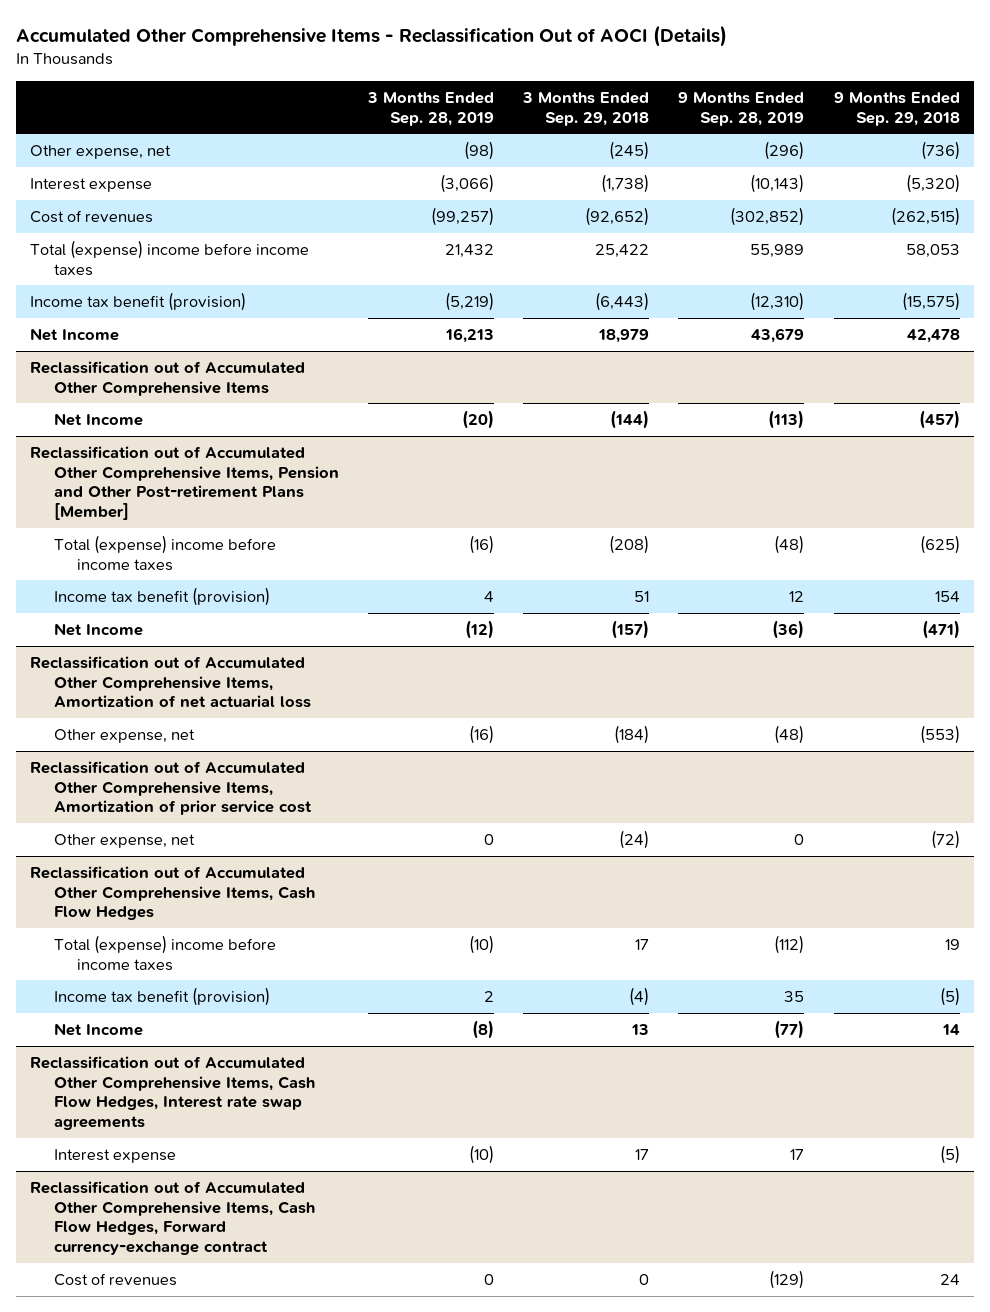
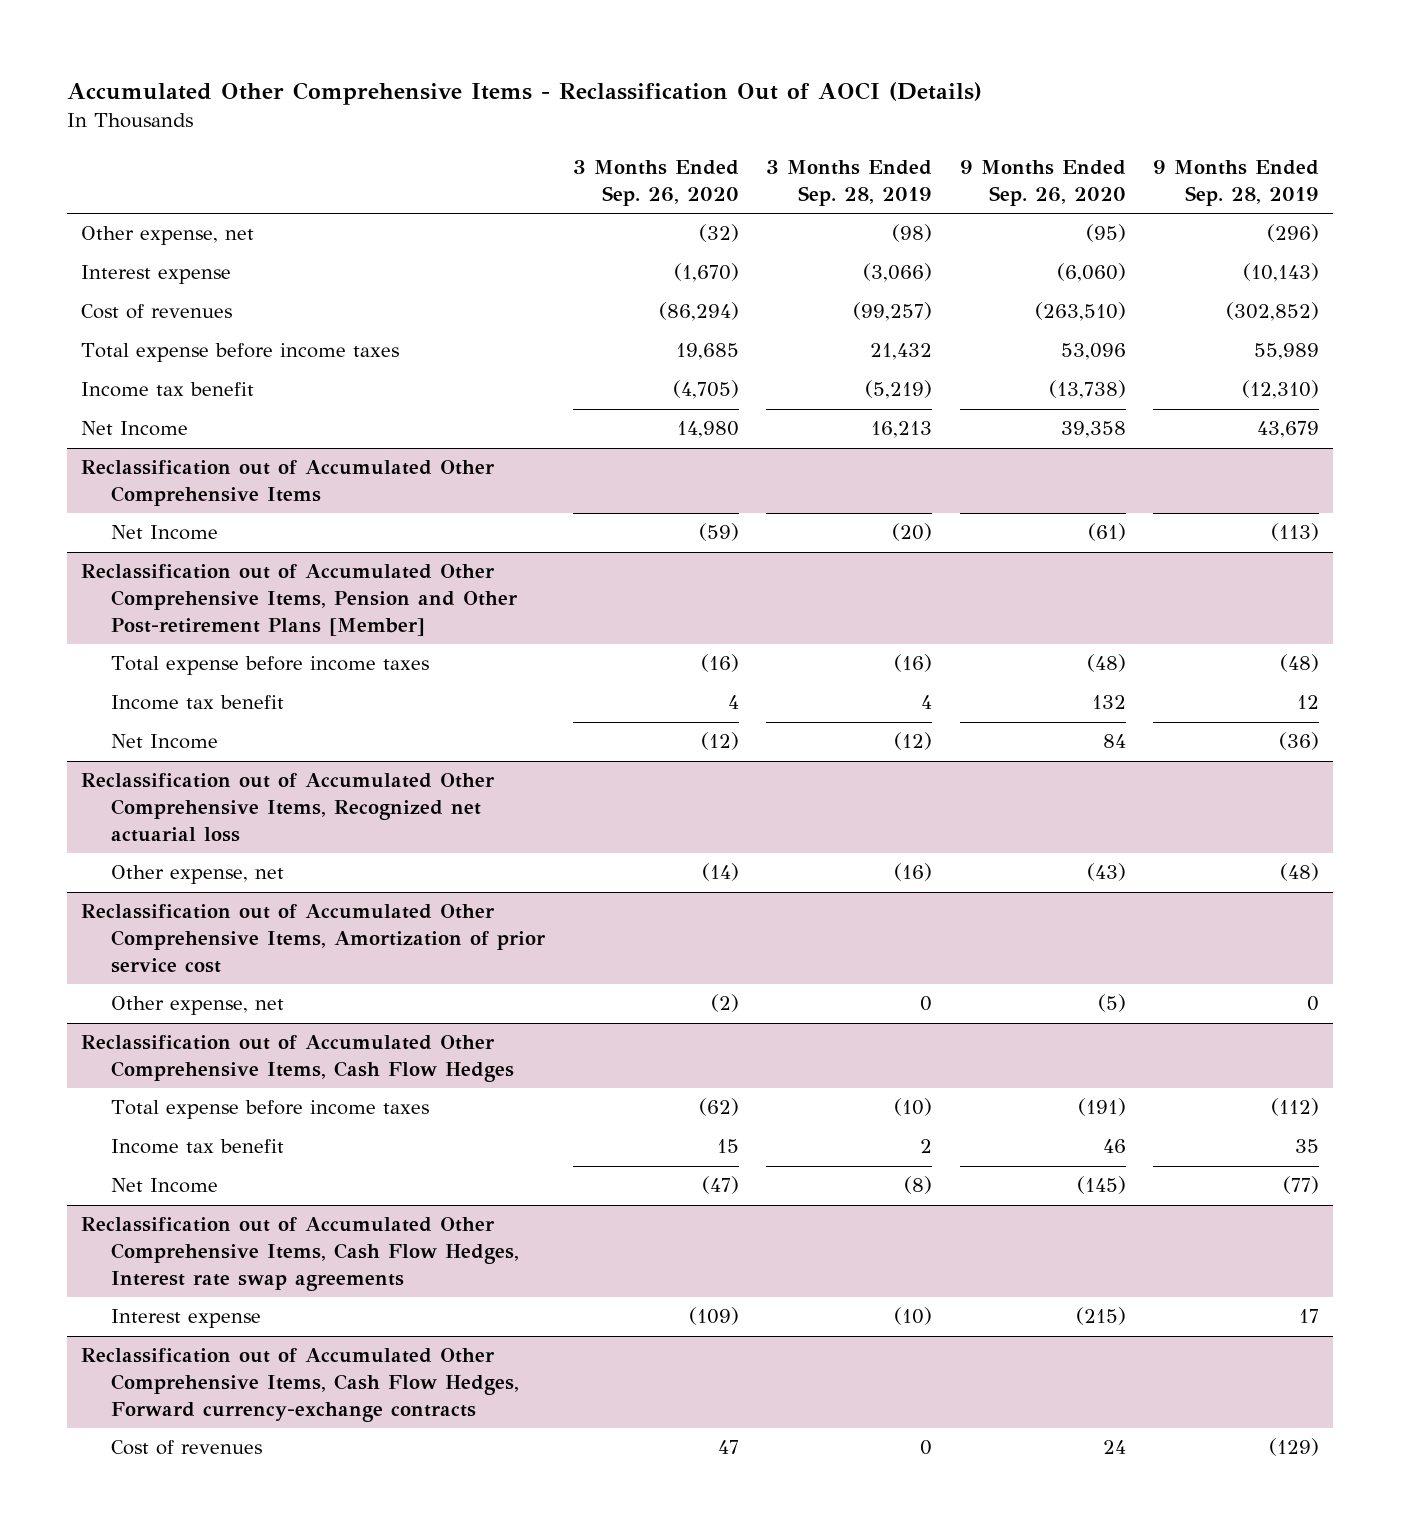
- | 3 Months Ended Sep. 28, 2019 | 3 Months Ended Sep. 29, 2018 | 9 Months Ended Sep. 28, 2019 | 9 Months Ended Sep. 29, 2018
+ | 3 Months Ended Sep. 26, 2020 | 3 Months Ended Sep. 28, 2019 | 9 Months Ended Sep. 26, 2020 | 9 Months Ended Sep. 28, 2019
- Total (expense) income before income taxes | 21,432 | 25,422 | 55,989 | 58,053
- Income tax benefit (provision) | (5,219) | (6,443) | (12,310) | (15,575)
+ Total expense before income taxes | 19,685 | 21,432 | 53,096 | 55,989
+ Income tax benefit | (4,705) | (5,219) | (13,738) | (12,310)
@ Reclassification out of Accumulated Other Comprehensive Items, Pension and Other Post-retirement Plans [Member]
- Total (expense) income before income taxes | (16) | (208) | (48) | (625)
- Income tax benefit (provision) | 4 | 51 | 12 | 154
+ Total expense before income taxes | (16) | (16) | (48) | (48)
+ Income tax benefit | 4 | 4 | 132 | 12
- Reclassification out of Accumulated Other Comprehensive Items, Amortization of net actuarial loss
+ Reclassification out of Accumulated Other Comprehensive Items, Recognized net actuarial loss
@ Reclassification out of Accumulated Other Comprehensive Items, Cash Flow Hedges
- Total (expense) income before income taxes | (10) | 17 | (112) | 19
- Income tax benefit (provision) | 2 | (4) | 35 | (5)
+ Total expense before income taxes | (62) | (10) | (191) | (112)
+ Income tax benefit | 15 | 2 | 46 | 35
- Reclassification out of Accumulated Other Comprehensive Items, Cash Flow Hedges, Forward currency-exchange contract
+ Reclassification out of Accumulated Other Comprehensive Items, Cash Flow Hedges, Forward currency-exchange contracts

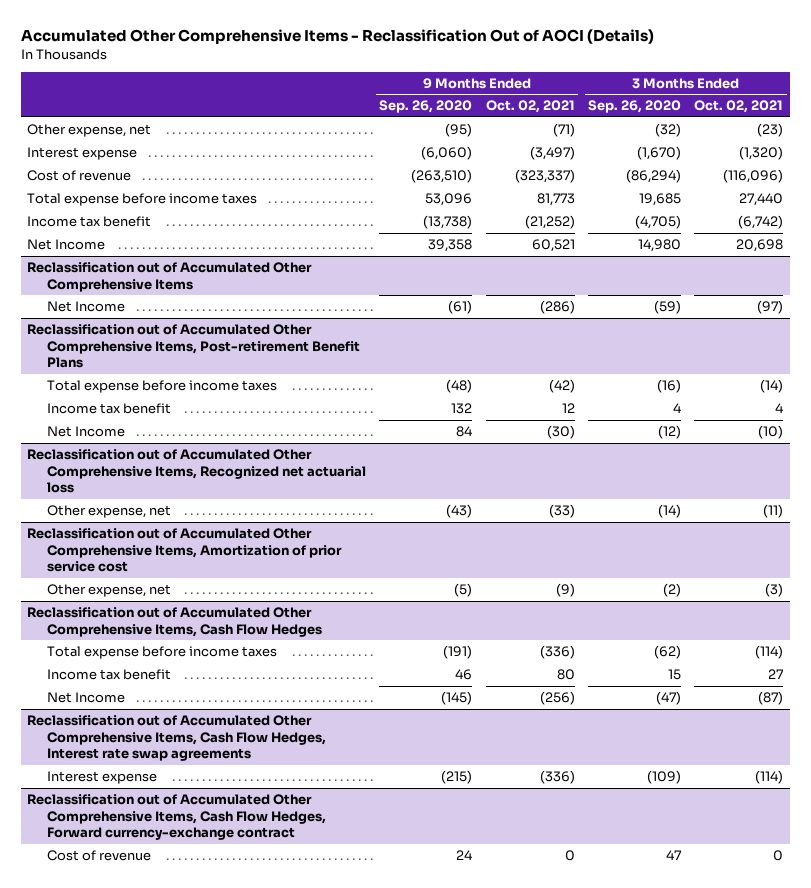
- | 3 Months Ended Sep. 26, 2020 | 3 Months Ended Sep. 28, 2019 | 9 Months Ended Sep. 26, 2020 | 9 Months Ended Sep. 28, 2019
+ | 9 Months Ended Sep. 26, 2020 | 9 Months Ended Oct. 02, 2021 | 3 Months Ended Sep. 26, 2020 | 3 Months Ended Oct. 02, 2021
- Cost of revenues | (86,294) | (99,257) | (263,510) | (302,852)
+ Cost of revenue | (263,510) | (323,337) | (86,294) | (116,096)
- Reclassification out of Accumulated Other Comprehensive Items, Pension and Other Post-retirement Plans [Member]
+ Reclassification out of Accumulated Other Comprehensive Items, Post-retirement Benefit Plans
- Reclassification out of Accumulated Other Comprehensive Items, Cash Flow Hedges, Forward currency-exchange contracts
- Cost of revenues | 47 | 0 | 24 | (129)
+ Reclassification out of Accumulated Other Comprehensive Items, Cash Flow Hedges, Forward currency-exchange contract
+ Cost of revenue | 24 | 0 | 47 | 0

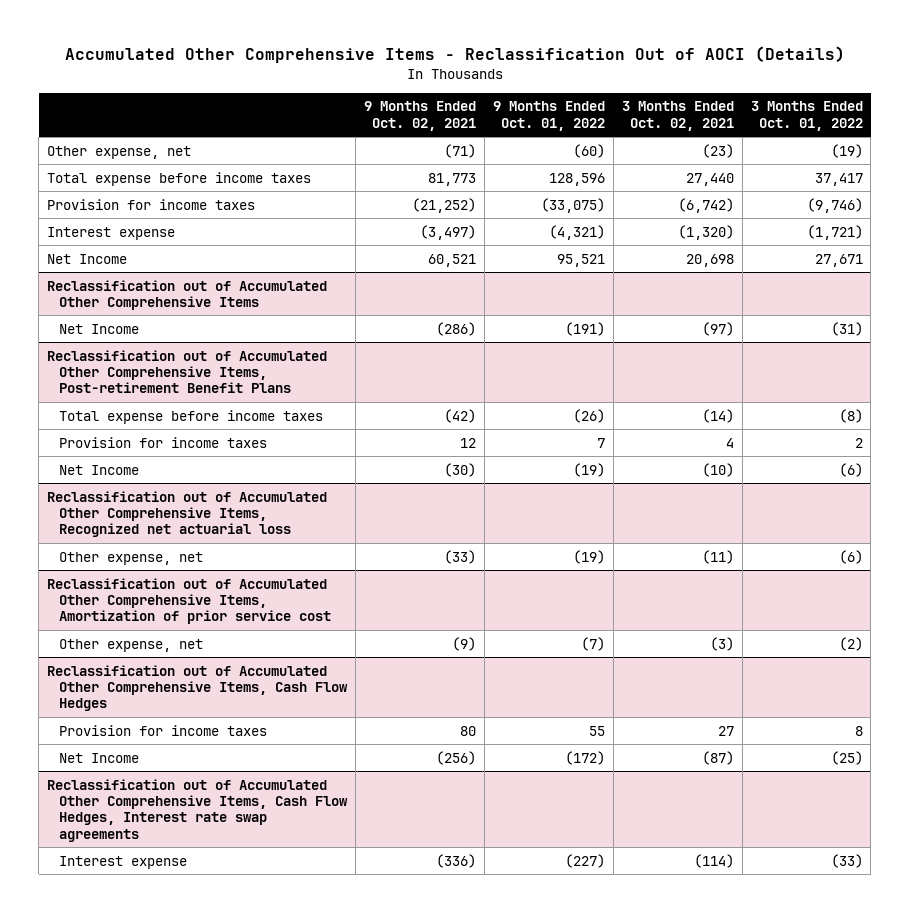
- | 9 Months Ended Sep. 26, 2020 | 9 Months Ended Oct. 02, 2021 | 3 Months Ended Sep. 26, 2020 | 3 Months Ended Oct. 02, 2021
+ | 9 Months Ended Oct. 02, 2021 | 9 Months Ended Oct. 01, 2022 | 3 Months Ended Oct. 02, 2021 | 3 Months Ended Oct. 01, 2022
- Cost of revenue | (263,510) | (323,337) | (86,294) | (116,096)
- Income tax benefit | (13,738) | (21,252) | (4,705) | (6,742)
+ Provision for income taxes | (21,252) | (33,075) | (6,742) | (9,746)
moved down: Interest expense | (3,497) | (4,321) | (1,320) | (1,721)
@ Reclassification out of Accumulated Other Comprehensive Items, Post-retirement Benefit Plans
- Income tax benefit | 132 | 12 | 4 | 4
+ Provision for income taxes | 12 | 7 | 4 | 2
@ Reclassification out of Accumulated Other Comprehensive Items, Cash Flow Hedges
- Total expense before income taxes | (191) | (336) | (62) | (114)
- Income tax benefit | 46 | 80 | 15 | 27
+ Provision for income taxes | 80 | 55 | 27 | 8
- Reclassification out of Accumulated Other Comprehensive Items, Cash Flow Hedges, Forward currency-exchange contract
- Cost of revenue | 24 | 0 | 47 | 0

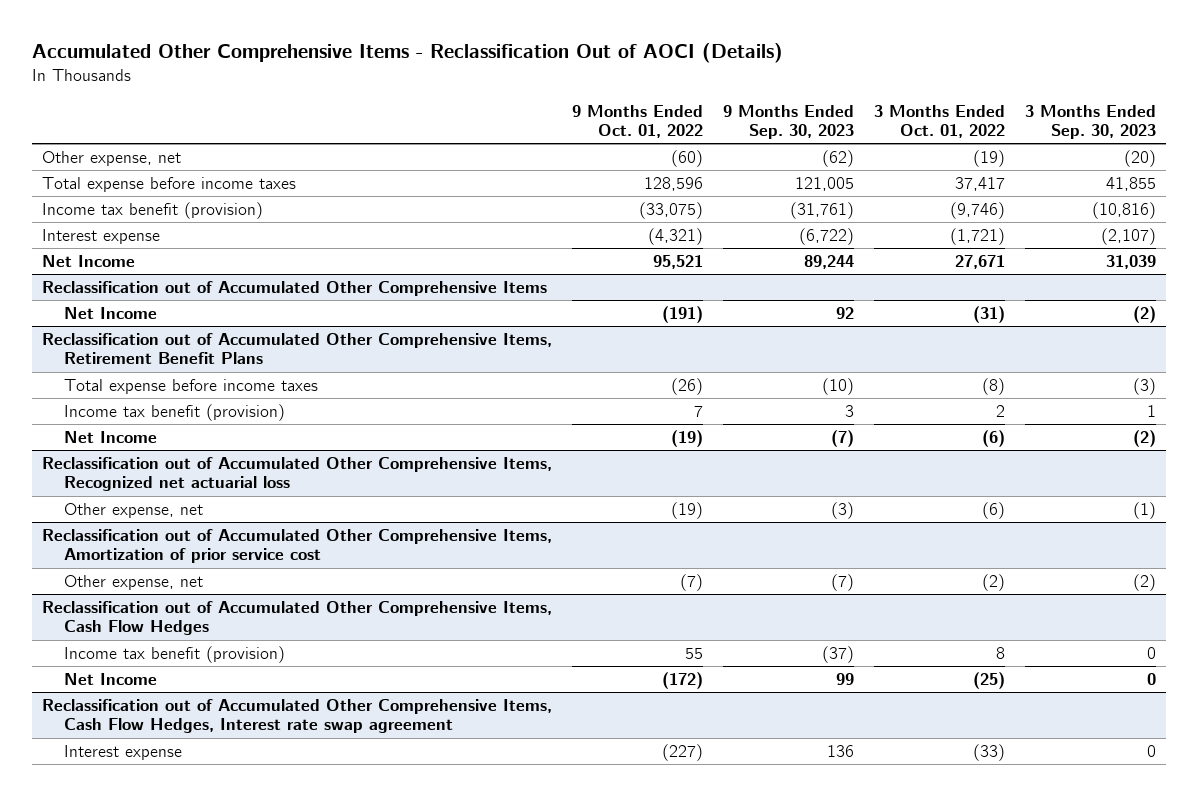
- | 9 Months Ended Oct. 02, 2021 | 9 Months Ended Oct. 01, 2022 | 3 Months Ended Oct. 02, 2021 | 3 Months Ended Oct. 01, 2022
+ | 9 Months Ended Oct. 01, 2022 | 9 Months Ended Sep. 30, 2023 | 3 Months Ended Oct. 01, 2022 | 3 Months Ended Sep. 30, 2023
- Provision for income taxes | (21,252) | (33,075) | (6,742) | (9,746)
+ Income tax benefit (provision) | (33,075) | (31,761) | (9,746) | (10,816)
- Reclassification out of Accumulated Other Comprehensive Items, Post-retirement Benefit Plans
+ Reclassification out of Accumulated Other Comprehensive Items, Retirement Benefit Plans
- Provision for income taxes | 12 | 7 | 4 | 2
+ Income tax benefit (provision) | 7 | 3 | 2 | 1
@ Reclassification out of Accumulated Other Comprehensive Items, Cash Flow Hedges
- Provision for income taxes | 80 | 55 | 27 | 8
+ Income tax benefit (provision) | 55 | (37) | 8 | 0
- Reclassification out of Accumulated Other Comprehensive Items, Cash Flow Hedges, Interest rate swap agreements
+ Reclassification out of Accumulated Other Comprehensive Items, Cash Flow Hedges, Interest rate swap agreement

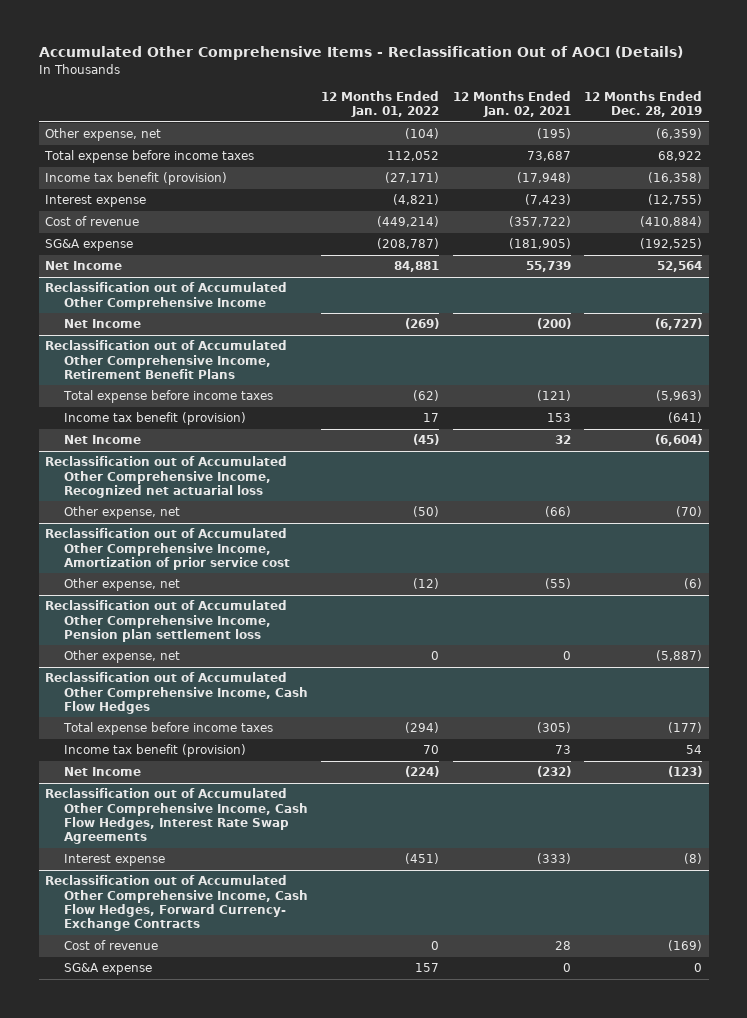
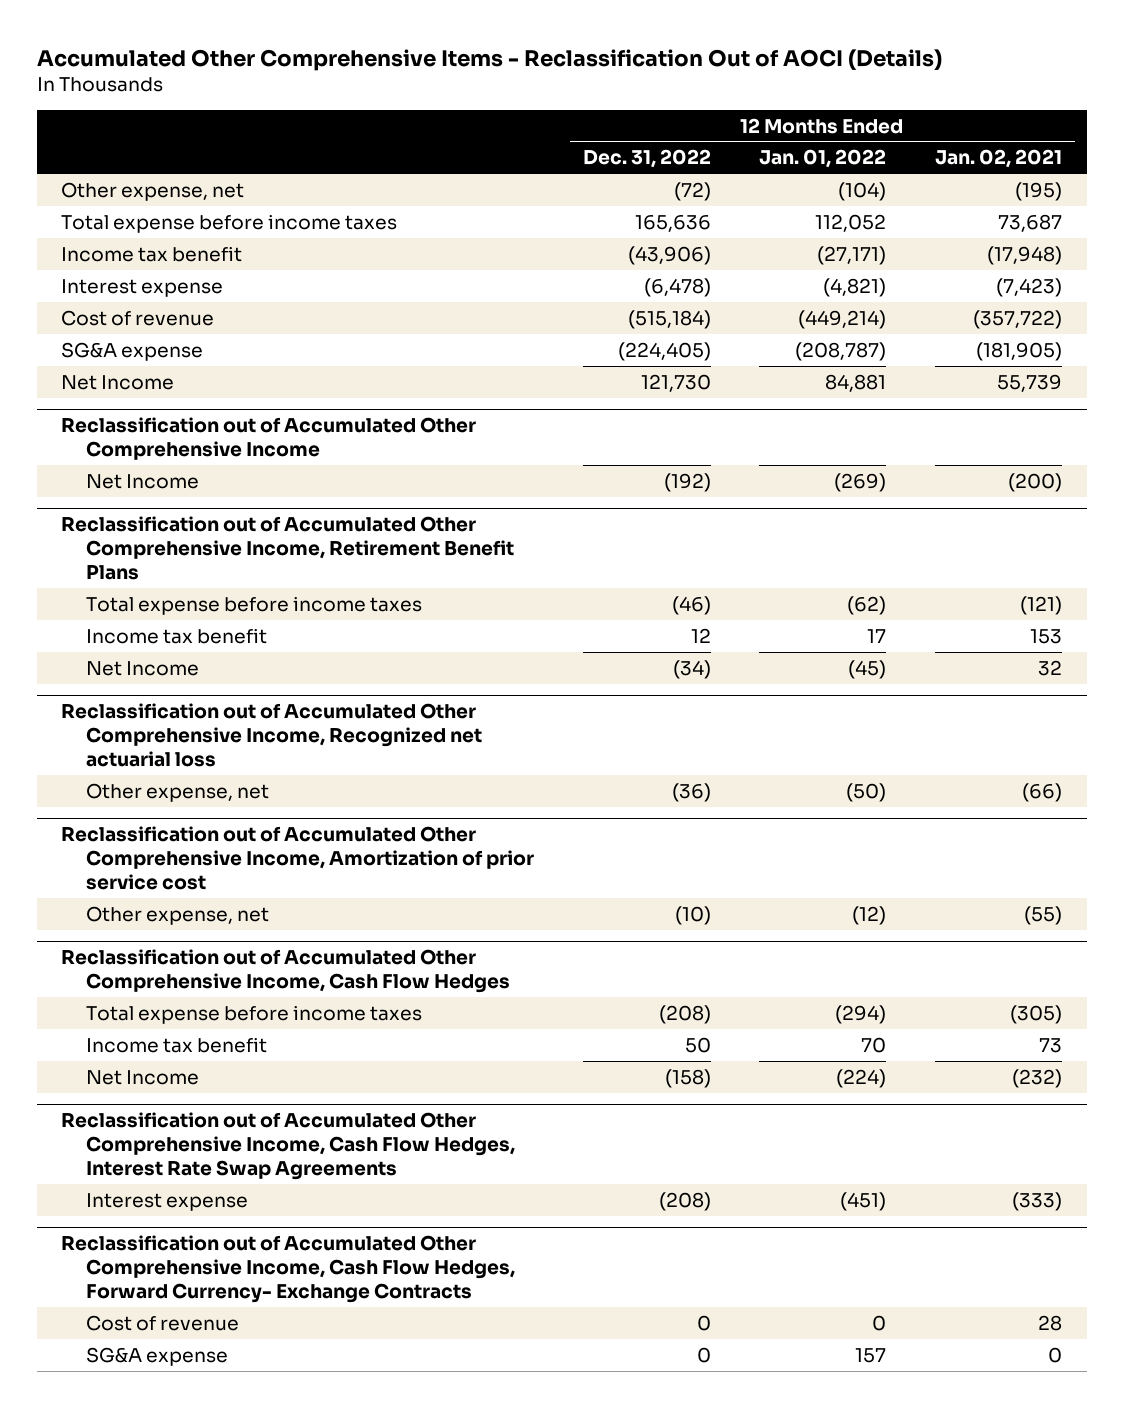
- | 12 Months Ended Jan. 01, 2022 | 12 Months Ended Jan. 02, 2021 | 12 Months Ended Dec. 28, 2019
+ | 12 Months Ended Dec. 31, 2022 | 12 Months Ended Jan. 01, 2022 | 12 Months Ended Jan. 02, 2021
- Income tax benefit (provision) | (27,171) | (17,948) | (16,358)
+ Income tax benefit | (43,906) | (27,171) | (17,948)
@ Reclassification out of Accumulated Other Comprehensive Income, Retirement Benefit Plans
- Income tax benefit (provision) | 17 | 153 | (641)
+ Income tax benefit | 12 | 17 | 153
- Reclassification out of Accumulated Other Comprehensive Income, Pension plan settlement loss
- Other expense, net | 0 | 0 | (5,887)
@ Reclassification out of Accumulated Other Comprehensive Income, Cash Flow Hedges
- Income tax benefit (provision) | 70 | 73 | 54
+ Income tax benefit | 50 | 70 | 73

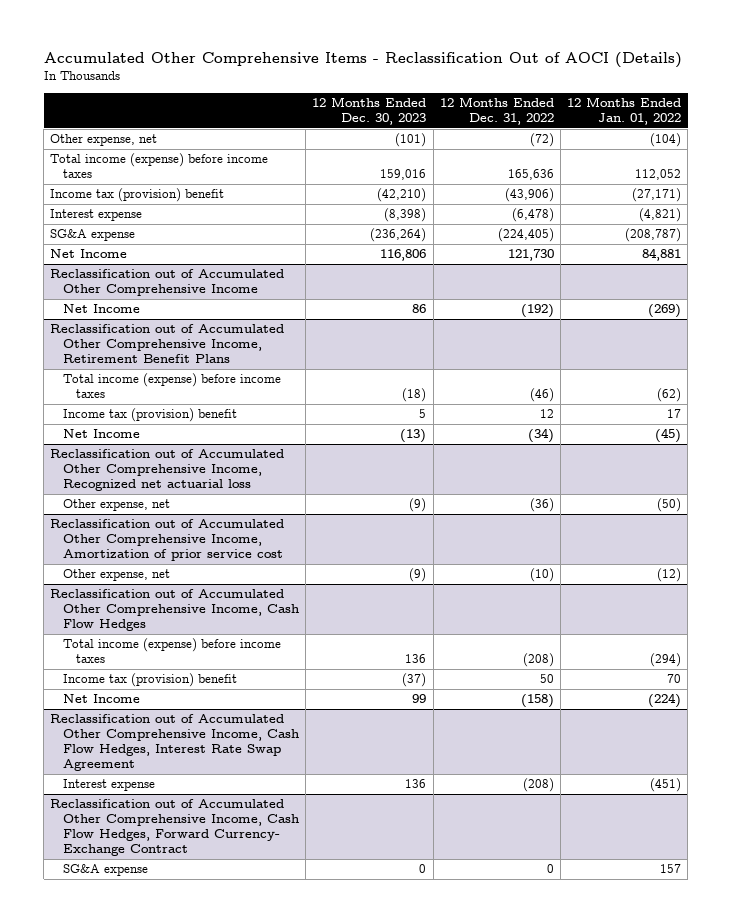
- | 12 Months Ended Dec. 31, 2022 | 12 Months Ended Jan. 01, 2022 | 12 Months Ended Jan. 02, 2021
+ | 12 Months Ended Dec. 30, 2023 | 12 Months Ended Dec. 31, 2022 | 12 Months Ended Jan. 01, 2022
- Total expense before income taxes | 165,636 | 112,052 | 73,687
- Income tax benefit | (43,906) | (27,171) | (17,948)
+ Total income (expense) before income taxes | 159,016 | 165,636 | 112,052
+ Income tax (provision) benefit | (42,210) | (43,906) | (27,171)
- Cost of revenue | (515,184) | (449,214) | (357,722)
@ Reclassification out of Accumulated Other Comprehensive Income, Retirement Benefit Plans
- Total expense before income taxes | (46) | (62) | (121)
- Income tax benefit | 12 | 17 | 153
+ Total income (expense) before income taxes | (18) | (46) | (62)
+ Income tax (provision) benefit | 5 | 12 | 17
@ Reclassification out of Accumulated Other Comprehensive Income, Cash Flow Hedges
- Total expense before income taxes | (208) | (294) | (305)
- Income tax benefit | 50 | 70 | 73
+ Total income (expense) before income taxes | 136 | (208) | (294)
+ Income tax (provision) benefit | (37) | 50 | 70
- Reclassification out of Accumulated Other Comprehensive Income, Cash Flow Hedges, Interest Rate Swap Agreements
+ Reclassification out of Accumulated Other Comprehensive Income, Cash Flow Hedges, Interest Rate Swap Agreement
- Reclassification out of Accumulated Other Comprehensive Income, Cash Flow Hedges, Forward Currency- Exchange Contracts
- Cost of revenue | 0 | 0 | 28
+ Reclassification out of Accumulated Other Comprehensive Income, Cash Flow Hedges, Forward Currency- Exchange Contract

